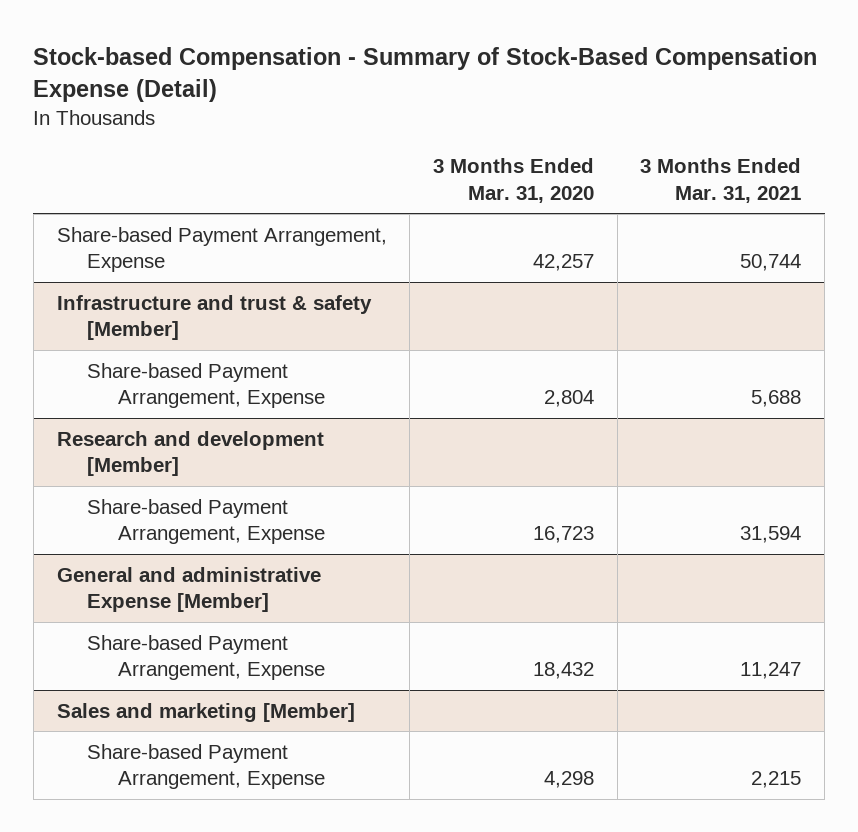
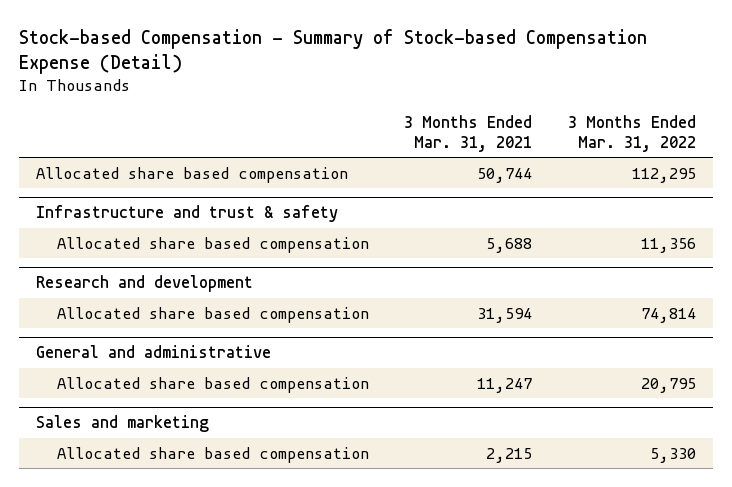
- Stock-based Compensation - Summary of Stock-Based Compensation Expense (Detail)
+ Stock-based Compensation - Summary of Stock-based Compensation Expense (Detail)
- | 3 Months Ended Mar. 31, 2020 | 3 Months Ended Mar. 31, 2021
+ | 3 Months Ended Mar. 31, 2021 | 3 Months Ended Mar. 31, 2022
- Share-based Payment Arrangement, Expense | 42,257 | 50,744
- Infrastructure and trust & safety [Member]
- Share-based Payment Arrangement, Expense | 2,804 | 5,688
- Research and development [Member]
- Share-based Payment Arrangement, Expense | 16,723 | 31,594
- General and administrative Expense [Member]
- Share-based Payment Arrangement, Expense | 18,432 | 11,247
- Sales and marketing [Member]
- Share-based Payment Arrangement, Expense | 4,298 | 2,215
+ Allocated share based compensation | 50,744 | 112,295
+ Infrastructure and trust & safety
+ Allocated share based compensation | 5,688 | 11,356
+ Research and development
+ Allocated share based compensation | 31,594 | 74,814
+ General and administrative
+ Allocated share based compensation | 11,247 | 20,795
+ Sales and marketing
+ Allocated share based compensation | 2,215 | 5,330

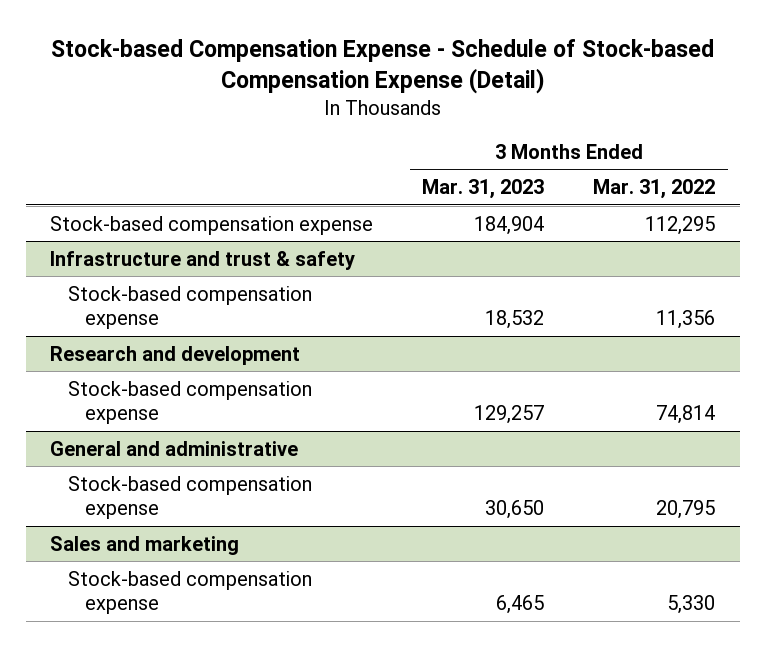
- Stock-based Compensation - Summary of Stock-based Compensation Expense (Detail)
+ Stock-based Compensation Expense - Schedule of Stock-based Compensation Expense (Detail)
- | 3 Months Ended Mar. 31, 2021 | 3 Months Ended Mar. 31, 2022
+ | 3 Months Ended Mar. 31, 2023 | 3 Months Ended Mar. 31, 2022
- Allocated share based compensation | 50,744 | 112,295
+ Stock-based compensation expense | 184,904 | 112,295
@ Infrastructure and trust & safety
- Allocated share based compensation | 5,688 | 11,356
+ Stock-based compensation expense | 18,532 | 11,356
@ Research and development
- Allocated share based compensation | 31,594 | 74,814
+ Stock-based compensation expense | 129,257 | 74,814
@ General and administrative
- Allocated share based compensation | 11,247 | 20,795
+ Stock-based compensation expense | 30,650 | 20,795
@ Sales and marketing
- Allocated share based compensation | 2,215 | 5,330
+ Stock-based compensation expense | 6,465 | 5,330

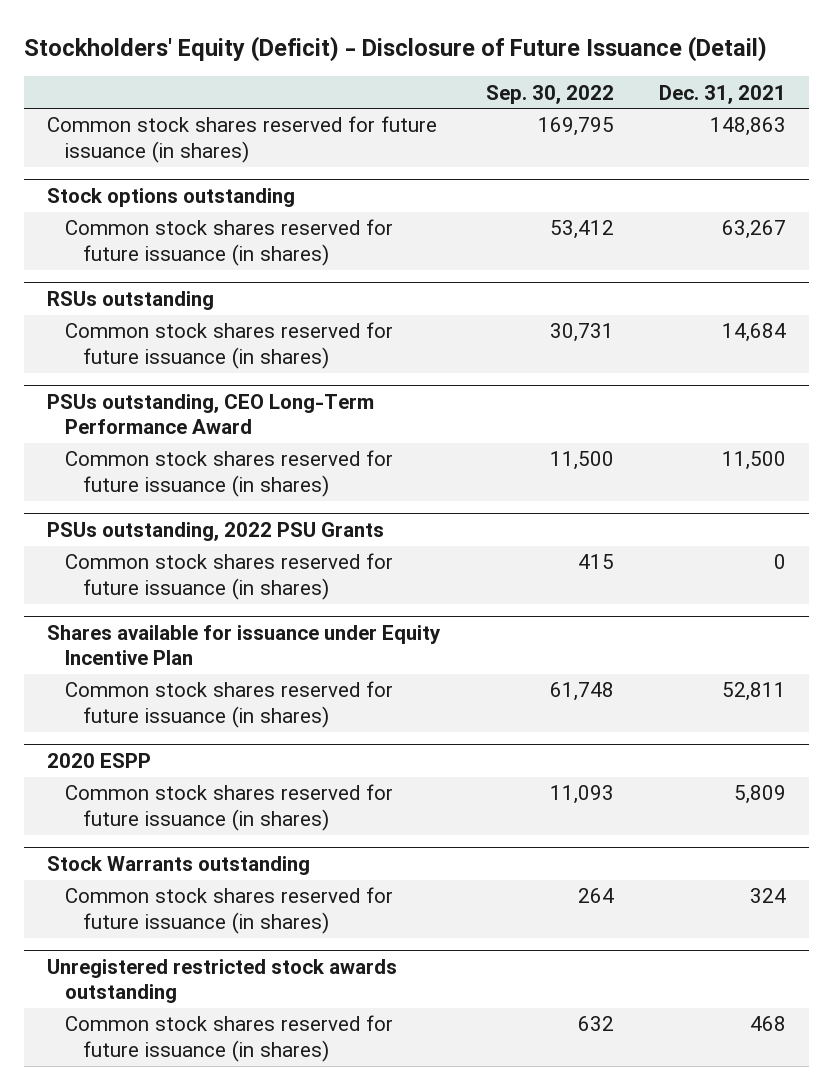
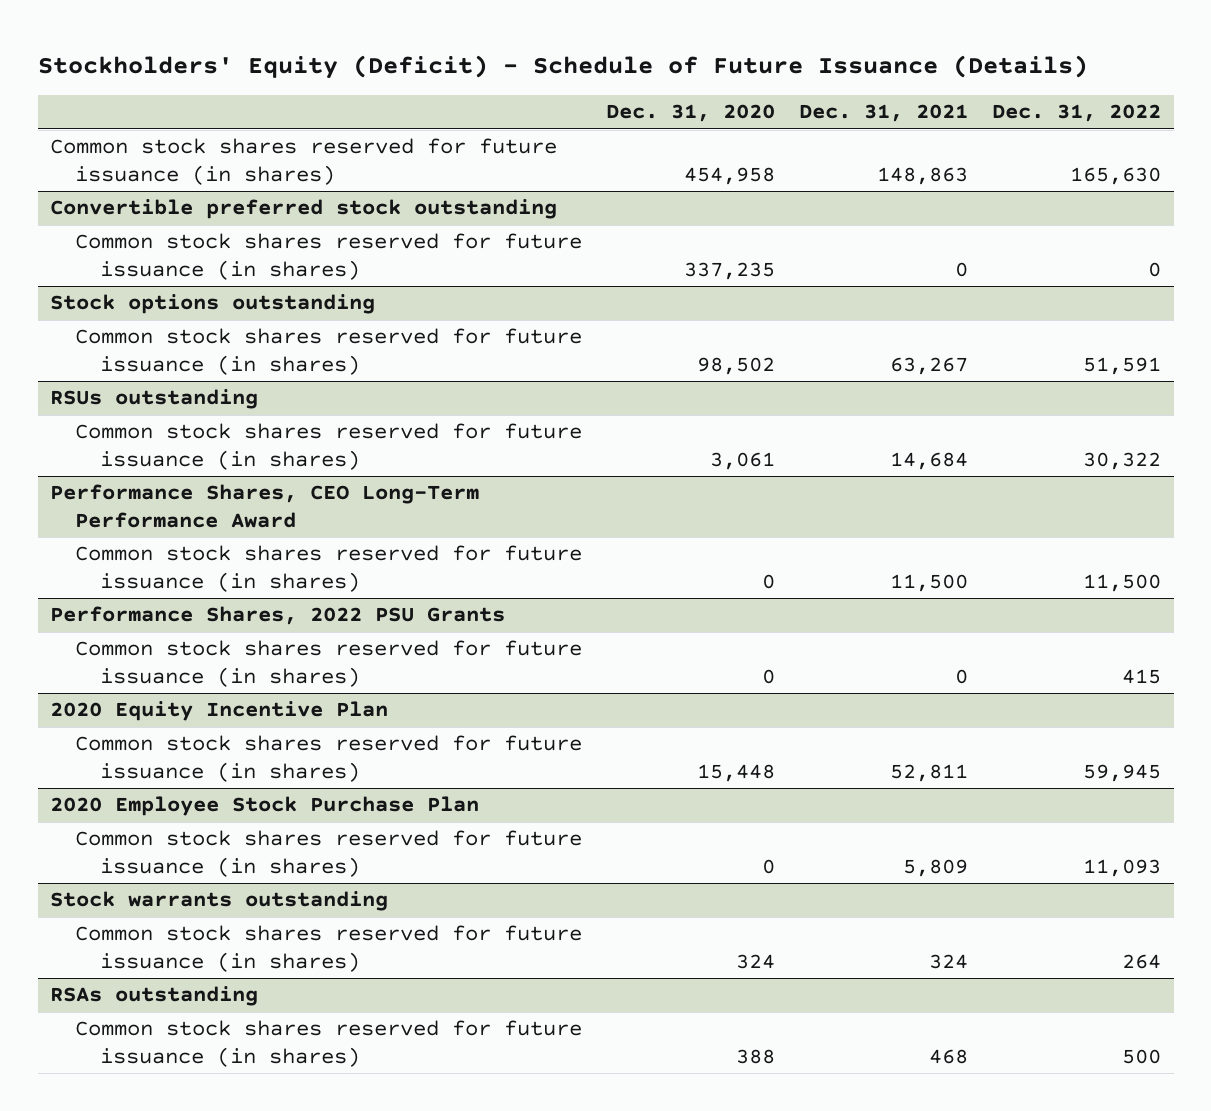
- Stockholders' Equity (Deficit) - Disclosure of Future Issuance (Detail)
+ Stockholders' Equity (Deficit) - Schedule of Future Issuance (Details)
- | Sep. 30, 2022 | Dec. 31, 2021
+ | Dec. 31, 2020 | Dec. 31, 2021 | Dec. 31, 2022
+ Convertible preferred stock outstanding
+ Common stock shares reserved for future issuance (in shares) | 337,235 | 0 | 0
- PSUs outstanding, CEO Long-Term Performance Award
+ Performance Shares, CEO Long-Term Performance Award
- PSUs outstanding, 2022 PSU Grants
+ Performance Shares, 2022 PSU Grants
- Shares available for issuance under Equity Incentive Plan
+ 2020 Equity Incentive Plan
- 2020 ESPP
+ 2020 Employee Stock Purchase Plan
- Stock Warrants outstanding
+ Stock warrants outstanding
- Unregistered restricted stock awards outstanding
+ RSAs outstanding

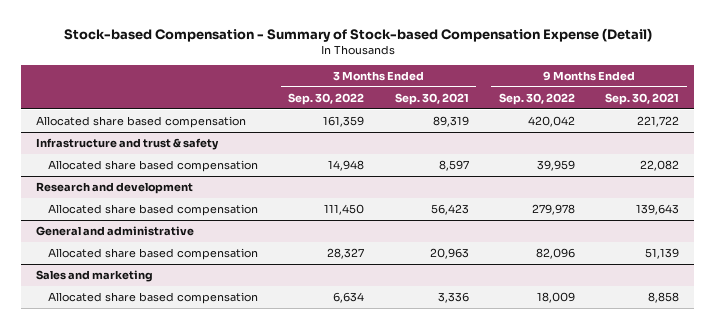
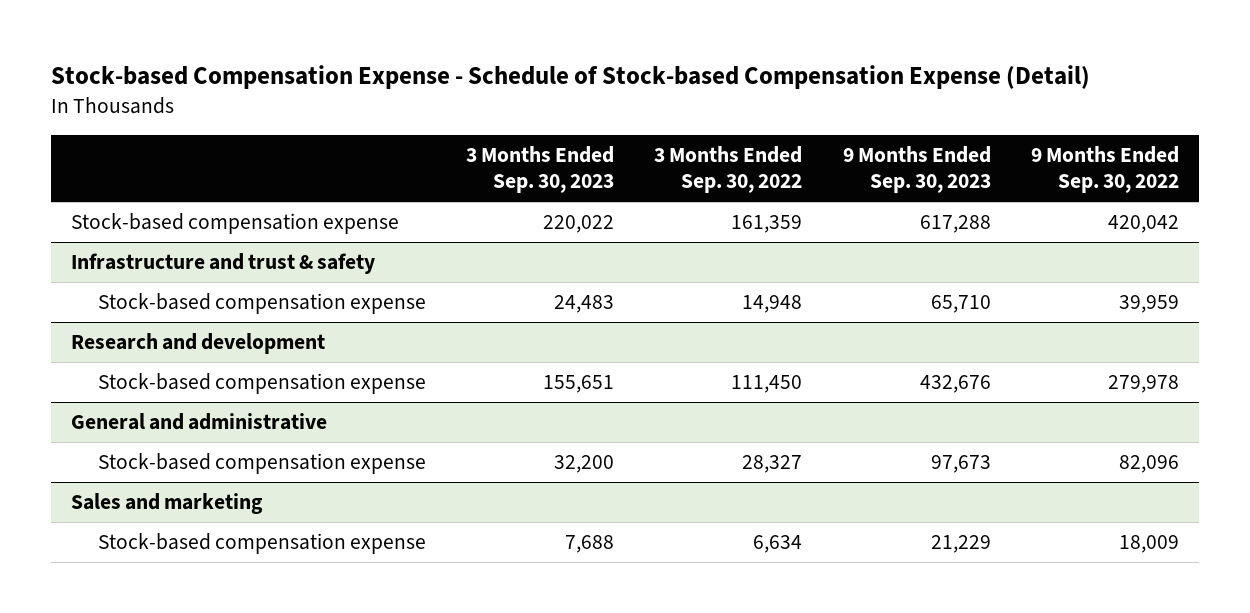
- Stock-based Compensation - Summary of Stock-based Compensation Expense (Detail)
+ Stock-based Compensation Expense - Schedule of Stock-based Compensation Expense (Detail)
- | 3 Months Ended Sep. 30, 2022 | 3 Months Ended Sep. 30, 2021 | 9 Months Ended Sep. 30, 2022 | 9 Months Ended Sep. 30, 2021
+ | 3 Months Ended Sep. 30, 2023 | 3 Months Ended Sep. 30, 2022 | 9 Months Ended Sep. 30, 2023 | 9 Months Ended Sep. 30, 2022
- Allocated share based compensation | 161,359 | 89,319 | 420,042 | 221,722
+ Stock-based compensation expense | 220,022 | 161,359 | 617,288 | 420,042
@ Infrastructure and trust & safety
- Allocated share based compensation | 14,948 | 8,597 | 39,959 | 22,082
+ Stock-based compensation expense | 24,483 | 14,948 | 65,710 | 39,959
@ Research and development
- Allocated share based compensation | 111,450 | 56,423 | 279,978 | 139,643
+ Stock-based compensation expense | 155,651 | 111,450 | 432,676 | 279,978
@ General and administrative
- Allocated share based compensation | 28,327 | 20,963 | 82,096 | 51,139
+ Stock-based compensation expense | 32,200 | 28,327 | 97,673 | 82,096
@ Sales and marketing
- Allocated share based compensation | 6,634 | 3,336 | 18,009 | 8,858
+ Stock-based compensation expense | 7,688 | 6,634 | 21,229 | 18,009

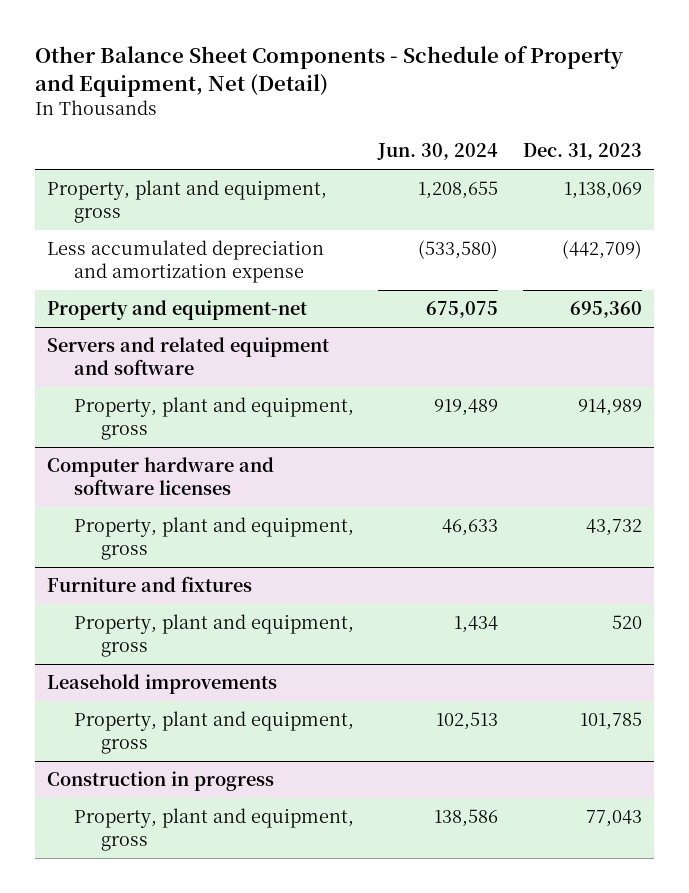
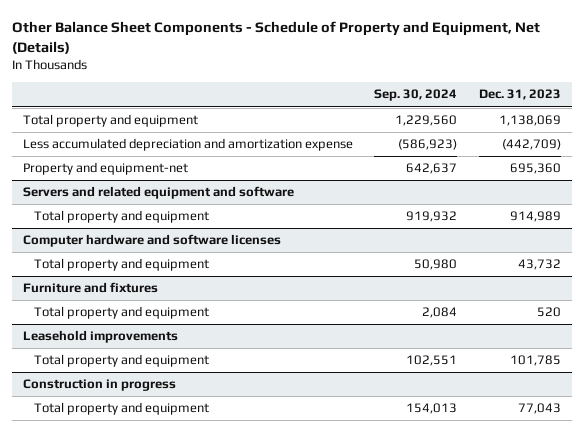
- Other Balance Sheet Components - Schedule of Property and Equipment, Net (Detail)
+ Other Balance Sheet Components - Schedule of Property and Equipment, Net (Details)
- | Jun. 30, 2024 | Dec. 31, 2023
+ | Sep. 30, 2024 | Dec. 31, 2023
- Property, plant and equipment, gross | 1,208,655 | 1,138,069
+ Total property and equipment | 1,229,560 | 1,138,069
@ Servers and related equipment and software
- Property, plant and equipment, gross | 919,489 | 914,989
+ Total property and equipment | 919,932 | 914,989
@ Computer hardware and software licenses
- Property, plant and equipment, gross | 46,633 | 43,732
+ Total property and equipment | 50,980 | 43,732
@ Furniture and fixtures
- Property, plant and equipment, gross | 1,434 | 520
+ Total property and equipment | 2,084 | 520
@ Leasehold improvements
- Property, plant and equipment, gross | 102,513 | 101,785
+ Total property and equipment | 102,551 | 101,785
@ Construction in progress
- Property, plant and equipment, gross | 138,586 | 77,043
+ Total property and equipment | 154,013 | 77,043

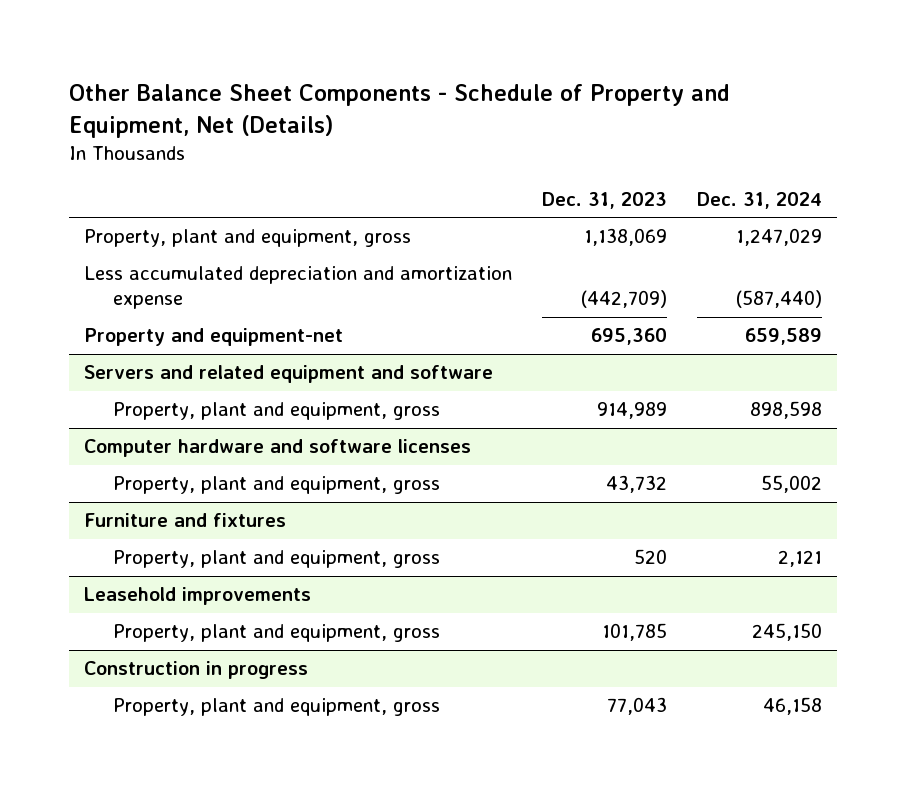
- | Sep. 30, 2024 | Dec. 31, 2023
+ | Dec. 31, 2023 | Dec. 31, 2024
- Total property and equipment | 1,229,560 | 1,138,069
+ Property, plant and equipment, gross | 1,138,069 | 1,247,029
@ Servers and related equipment and software
- Total property and equipment | 919,932 | 914,989
+ Property, plant and equipment, gross | 914,989 | 898,598
@ Computer hardware and software licenses
- Total property and equipment | 50,980 | 43,732
+ Property, plant and equipment, gross | 43,732 | 55,002
@ Furniture and fixtures
- Total property and equipment | 2,084 | 520
+ Property, plant and equipment, gross | 520 | 2,121
@ Leasehold improvements
- Total property and equipment | 102,551 | 101,785
+ Property, plant and equipment, gross | 101,785 | 245,150
@ Construction in progress
- Total property and equipment | 154,013 | 77,043
+ Property, plant and equipment, gross | 77,043 | 46,158

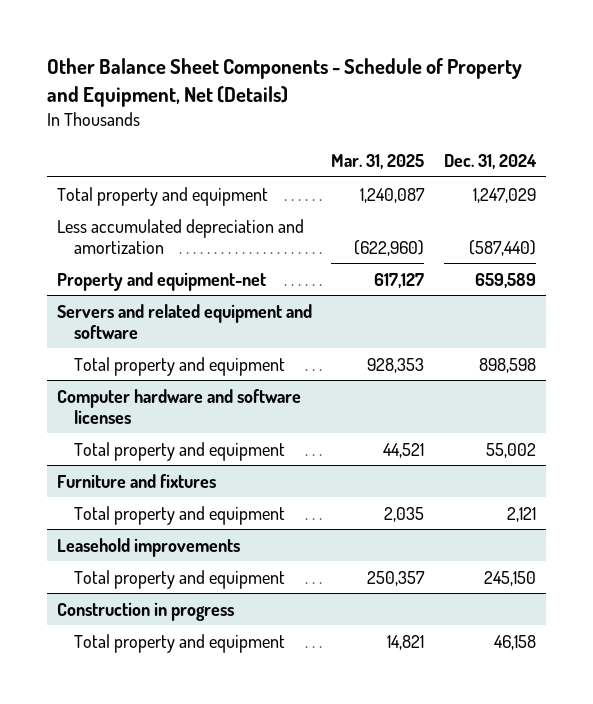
- | Dec. 31, 2023 | Dec. 31, 2024
+ | Mar. 31, 2025 | Dec. 31, 2024
- Property, plant and equipment, gross | 1,138,069 | 1,247,029
- Less accumulated depreciation and amortization expense | (442,709) | (587,440)
+ Total property and equipment | 1,240,087 | 1,247,029
+ Less accumulated depreciation and amortization | (622,960) | (587,440)
@ Servers and related equipment and software
- Property, plant and equipment, gross | 914,989 | 898,598
+ Total property and equipment | 928,353 | 898,598
@ Computer hardware and software licenses
- Property, plant and equipment, gross | 43,732 | 55,002
+ Total property and equipment | 44,521 | 55,002
@ Furniture and fixtures
- Property, plant and equipment, gross | 520 | 2,121
+ Total property and equipment | 2,035 | 2,121
@ Leasehold improvements
- Property, plant and equipment, gross | 101,785 | 245,150
+ Total property and equipment | 250,357 | 245,150
@ Construction in progress
- Property, plant and equipment, gross | 77,043 | 46,158
+ Total property and equipment | 14,821 | 46,158

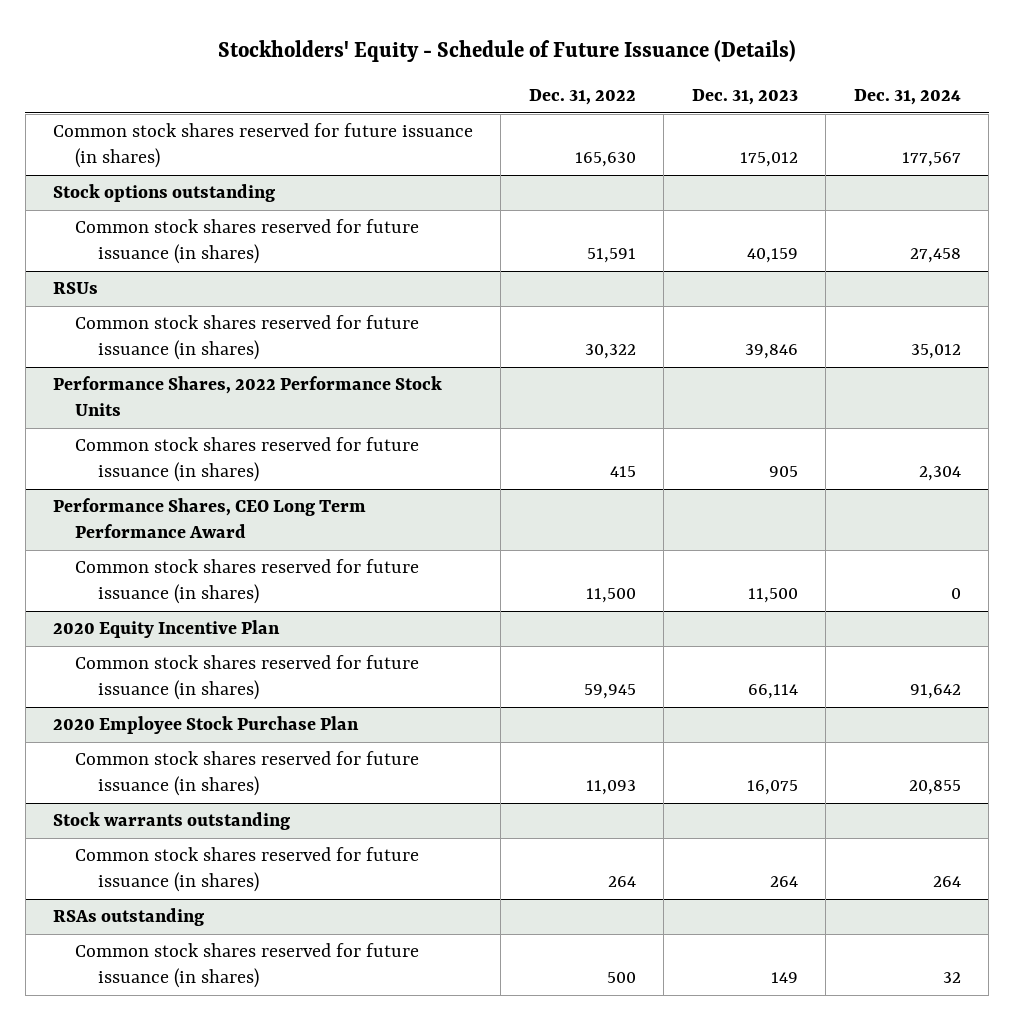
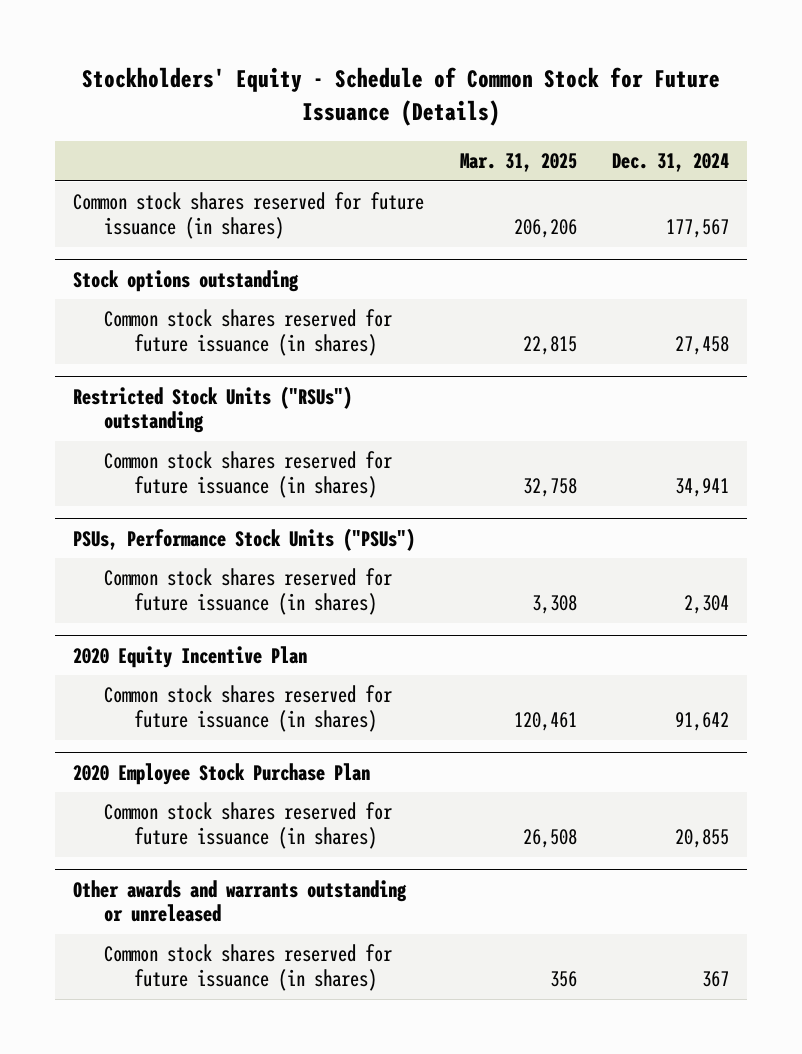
- Stockholders' Equity - Schedule of Future Issuance (Details)
+ Stockholders' Equity - Schedule of Common Stock for Future Issuance (Details)
- | Dec. 31, 2022 | Dec. 31, 2023 | Dec. 31, 2024
+ | Mar. 31, 2025 | Dec. 31, 2024
- RSUs
- Common stock shares reserved for future issuance (in shares) | 30,322 | 39,846 | 35,012
- Performance Shares, 2022 Performance Stock Units
+ Restricted Stock Units ("RSUs") outstanding
+ Common stock shares reserved for future issuance (in shares) | 32,758 | 34,941
+ PSUs, Performance Stock Units ("PSUs")
- Performance Shares, CEO Long Term Performance Award
- Common stock shares reserved for future issuance (in shares) | 11,500 | 11,500 | 0
- Stock warrants outstanding
- Common stock shares reserved for future issuance (in shares) | 264 | 264 | 264
- RSAs outstanding
- Common stock shares reserved for future issuance (in shares) | 500 | 149 | 32
+ Other awards and warrants outstanding or unreleased
+ Common stock shares reserved for future issuance (in shares) | 356 | 367

